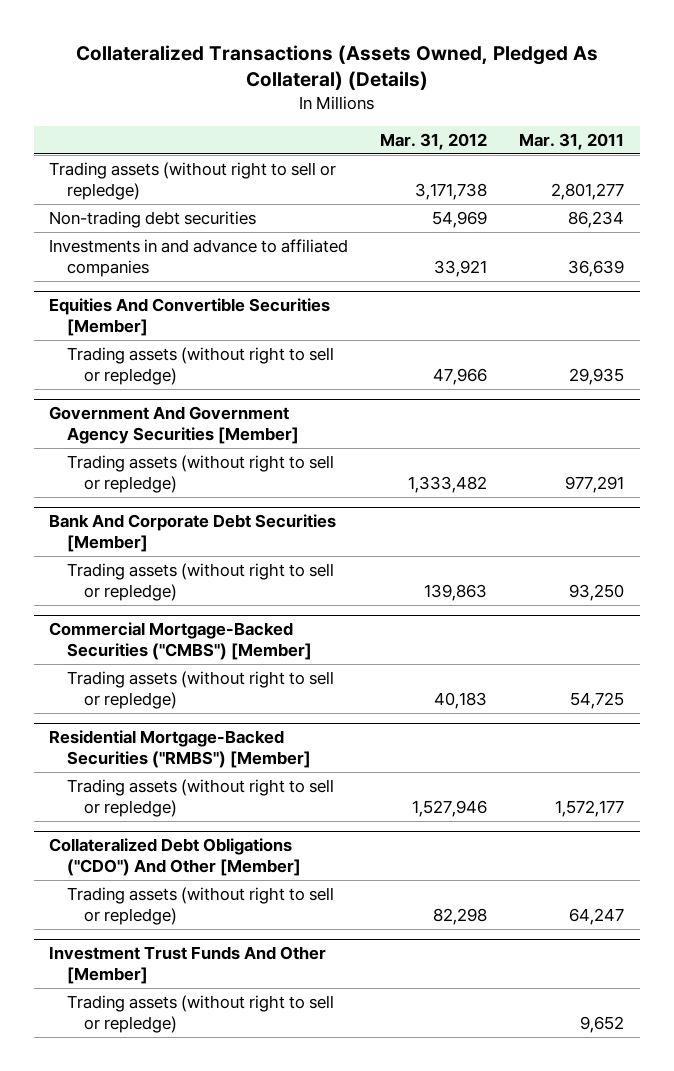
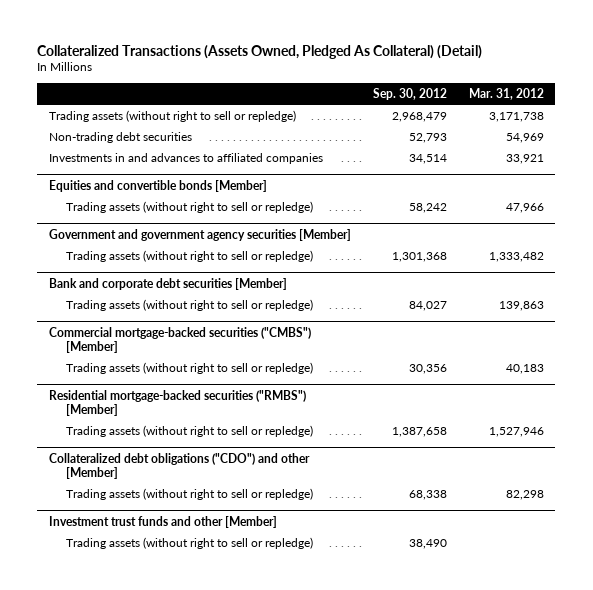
- Collateralized Transactions (Assets Owned, Pledged As Collateral) (Details)
+ Collateralized Transactions (Assets Owned, Pledged As Collateral) (Detail)
- | Mar. 31, 2012 | Mar. 31, 2011
+ | Sep. 30, 2012 | Mar. 31, 2012
- Investments in and advance to affiliated companies | 33,921 | 36,639
- Equities And Convertible Securities [Member]
+ Investments in and advances to affiliated companies | 34,514 | 33,921
+ Equities and convertible bonds [Member]
- Government And Government Agency Securities [Member]
+ Government and government agency securities [Member]
- Bank And Corporate Debt Securities [Member]
+ Bank and corporate debt securities [Member]
- Commercial Mortgage-Backed Securities ("CMBS") [Member]
+ Commercial mortgage-backed securities ("CMBS") [Member]
- Residential Mortgage-Backed Securities ("RMBS") [Member]
+ Residential mortgage-backed securities ("RMBS") [Member]
- Collateralized Debt Obligations ("CDO") And Other [Member]
+ Collateralized debt obligations ("CDO") and other [Member]
- Investment Trust Funds And Other [Member]
+ Investment trust funds and other [Member]

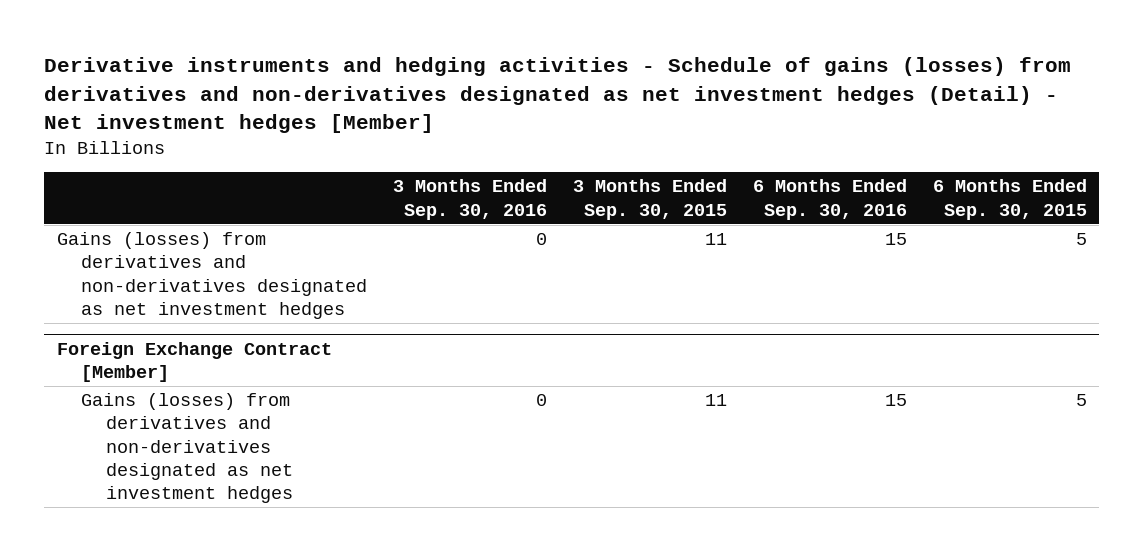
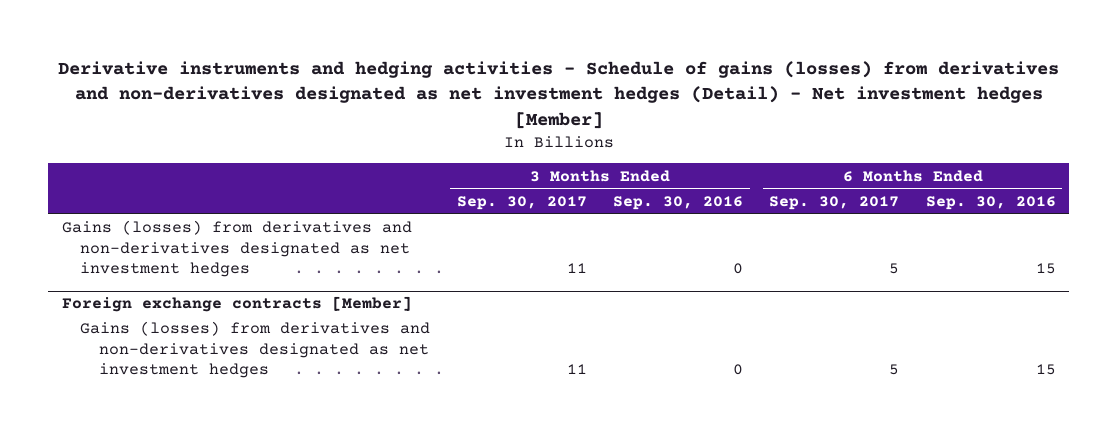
- | 3 Months Ended Sep. 30, 2016 | 3 Months Ended Sep. 30, 2015 | 6 Months Ended Sep. 30, 2016 | 6 Months Ended Sep. 30, 2015
+ | 3 Months Ended Sep. 30, 2017 | 3 Months Ended Sep. 30, 2016 | 6 Months Ended Sep. 30, 2017 | 6 Months Ended Sep. 30, 2016
- Foreign Exchange Contract [Member]
+ Foreign exchange contracts [Member]

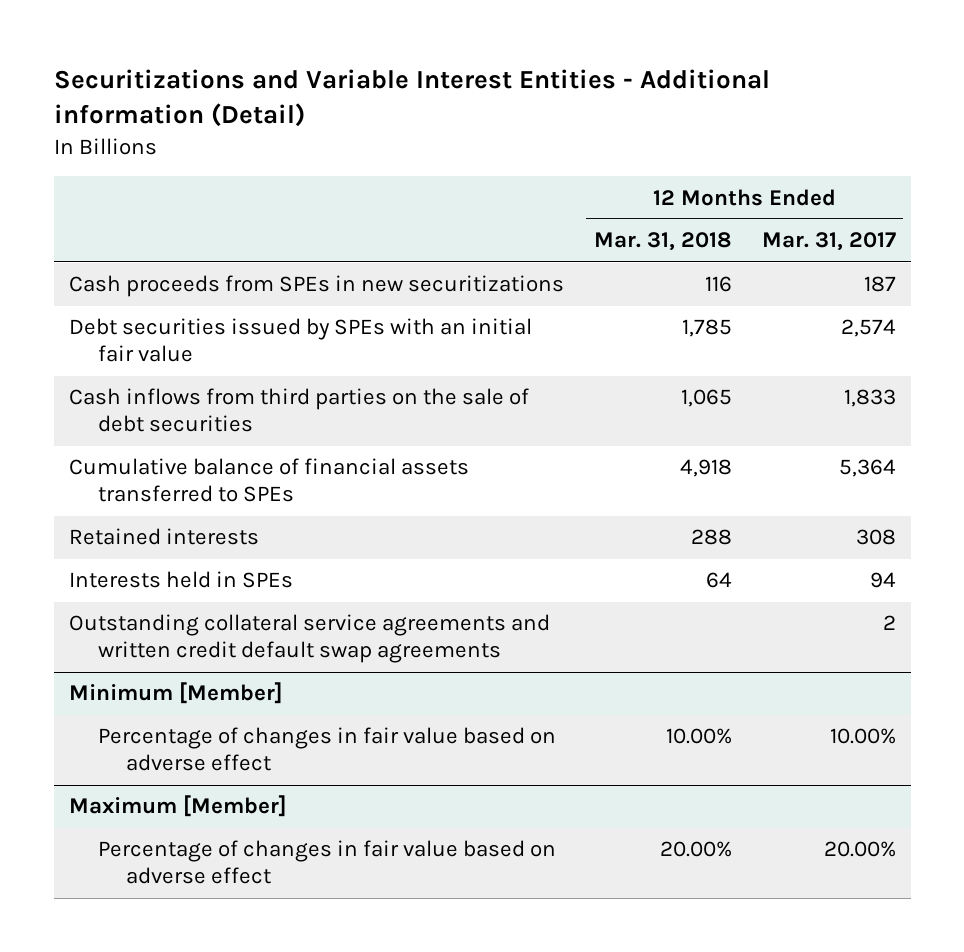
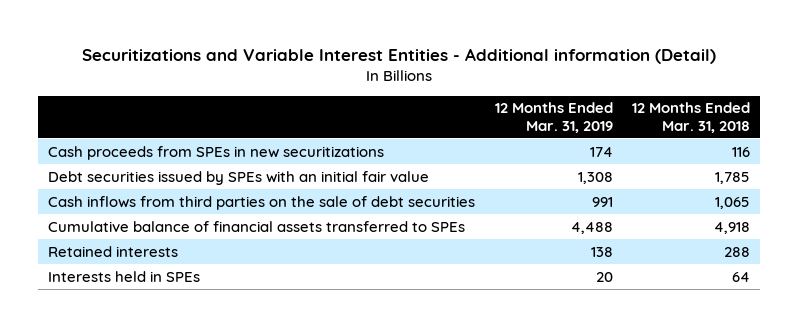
- | 12 Months Ended Mar. 31, 2018 | 12 Months Ended Mar. 31, 2017
+ | 12 Months Ended Mar. 31, 2019 | 12 Months Ended Mar. 31, 2018
- Outstanding collateral service agreements and written credit default swap agreements | | 2
- Minimum [Member]
- Percentage of changes in fair value based on adverse effect | 10.00% | 10.00%
- Maximum [Member]
- Percentage of changes in fair value based on adverse effect | 20.00% | 20.00%

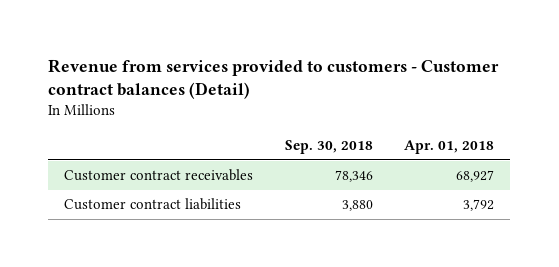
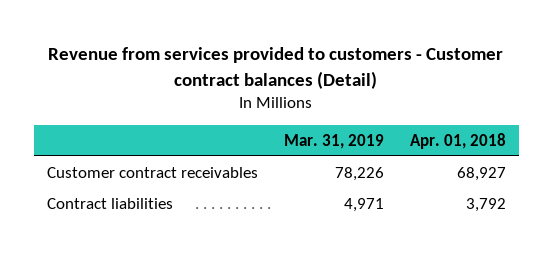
- | Sep. 30, 2018 | Apr. 01, 2018
+ | Mar. 31, 2019 | Apr. 01, 2018
- Customer contract liabilities | 3,880 | 3,792
+ Contract liabilities | 4,971 | 3,792

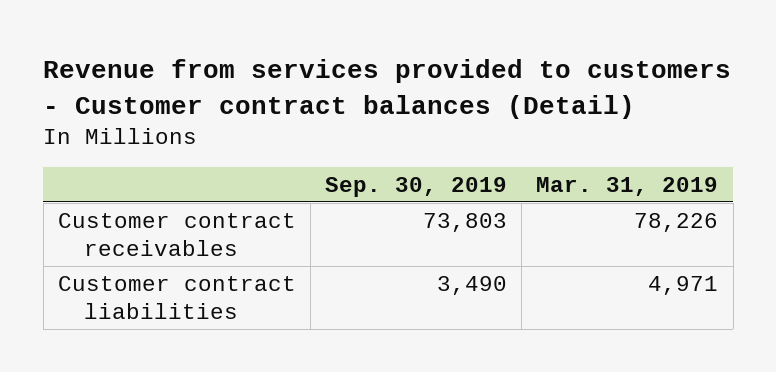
- | Mar. 31, 2019 | Apr. 01, 2018
+ | Sep. 30, 2019 | Mar. 31, 2019
- Contract liabilities | 4,971 | 3,792
+ Customer contract liabilities | 3,490 | 4,971

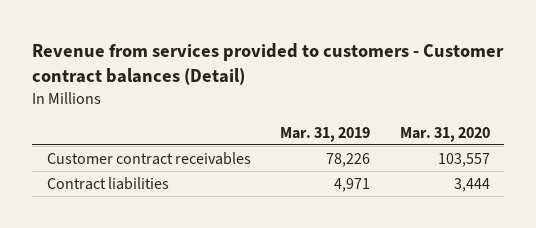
- | Sep. 30, 2019 | Mar. 31, 2019
+ | Mar. 31, 2019 | Mar. 31, 2020
- Customer contract liabilities | 3,490 | 4,971
+ Contract liabilities | 4,971 | 3,444

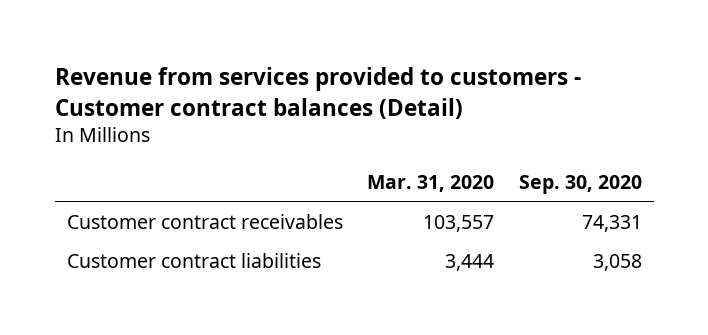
- | Mar. 31, 2019 | Mar. 31, 2020
+ | Mar. 31, 2020 | Sep. 30, 2020
- Contract liabilities | 4,971 | 3,444
+ Customer contract liabilities | 3,444 | 3,058

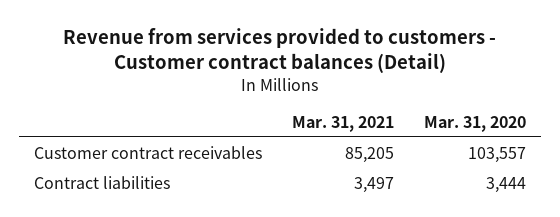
- | Mar. 31, 2020 | Sep. 30, 2020
+ | Mar. 31, 2021 | Mar. 31, 2020
- Customer contract liabilities | 3,444 | 3,058
+ Contract liabilities | 3,497 | 3,444

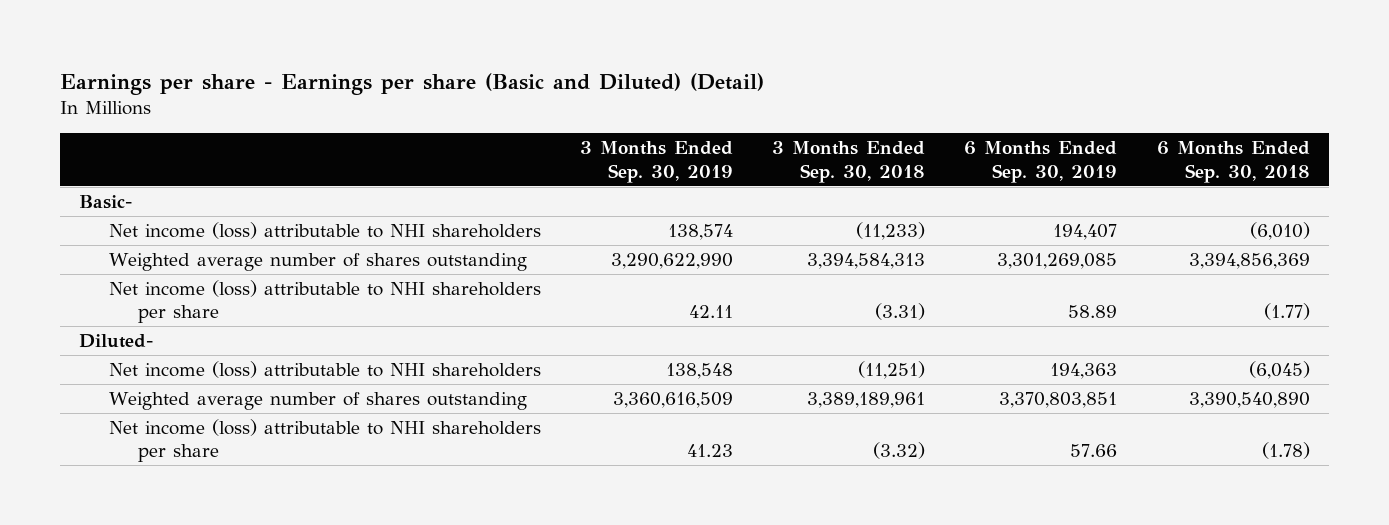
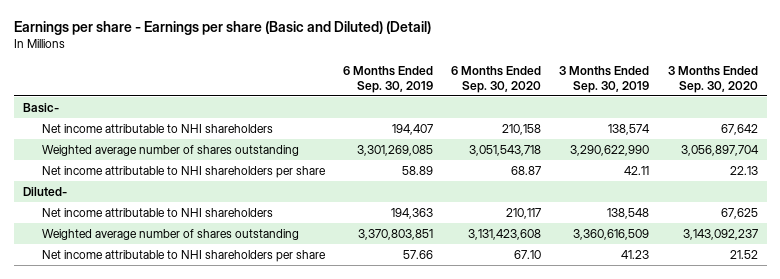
- | 3 Months Ended Sep. 30, 2019 | 3 Months Ended Sep. 30, 2018 | 6 Months Ended Sep. 30, 2019 | 6 Months Ended Sep. 30, 2018
+ | 6 Months Ended Sep. 30, 2019 | 6 Months Ended Sep. 30, 2020 | 3 Months Ended Sep. 30, 2019 | 3 Months Ended Sep. 30, 2020
- Net income (loss) attributable to NHI shareholders | 138,574 | (11,233) | 194,407 | (6,010)
+ Net income attributable to NHI shareholders | 194,407 | 210,158 | 138,574 | 67,642
- Net income (loss) attributable to NHI shareholders per share | 42.11 | (3.31) | 58.89 | (1.77)
+ Net income attributable to NHI shareholders per share | 58.89 | 68.87 | 42.11 | 22.13
- Net income (loss) attributable to NHI shareholders | 138,548 | (11,251) | 194,363 | (6,045)
+ Net income attributable to NHI shareholders | 194,363 | 210,117 | 138,548 | 67,625
- Net income (loss) attributable to NHI shareholders per share | 41.23 | (3.32) | 57.66 | (1.78)
+ Net income attributable to NHI shareholders per share | 57.66 | 67.10 | 41.23 | 21.52

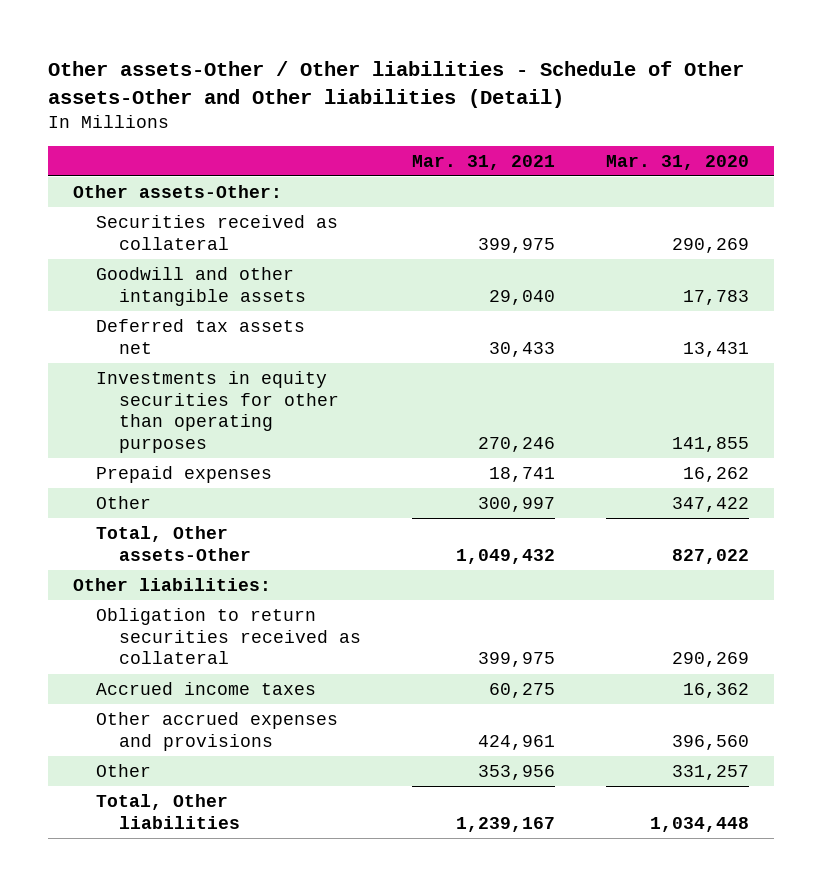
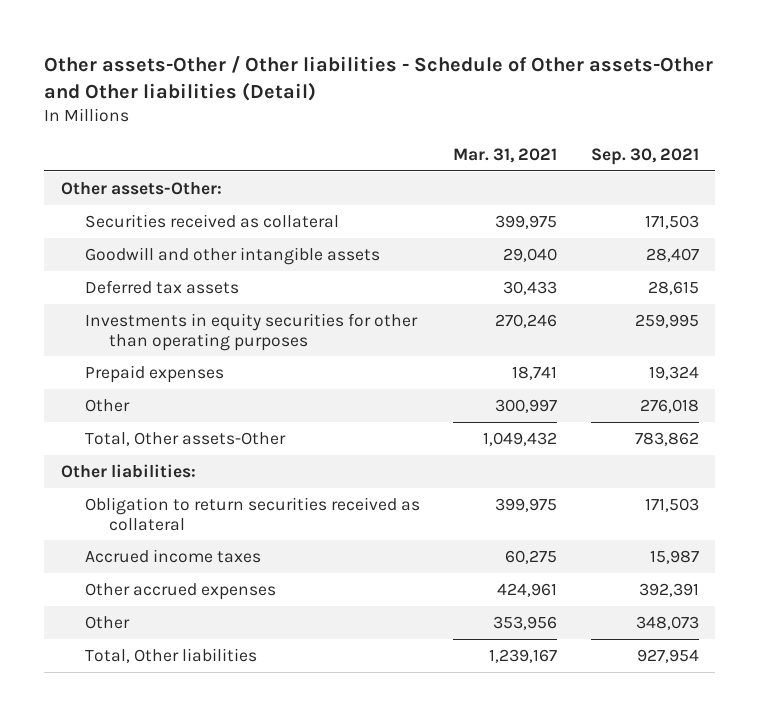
- | Mar. 31, 2021 | Mar. 31, 2020
+ | Mar. 31, 2021 | Sep. 30, 2021
- Deferred tax assets net | 30,433 | 13,431
+ Deferred tax assets | 30,433 | 28,615
- Other accrued expenses and provisions | 424,961 | 396,560
+ Other accrued expenses | 424,961 | 392,391

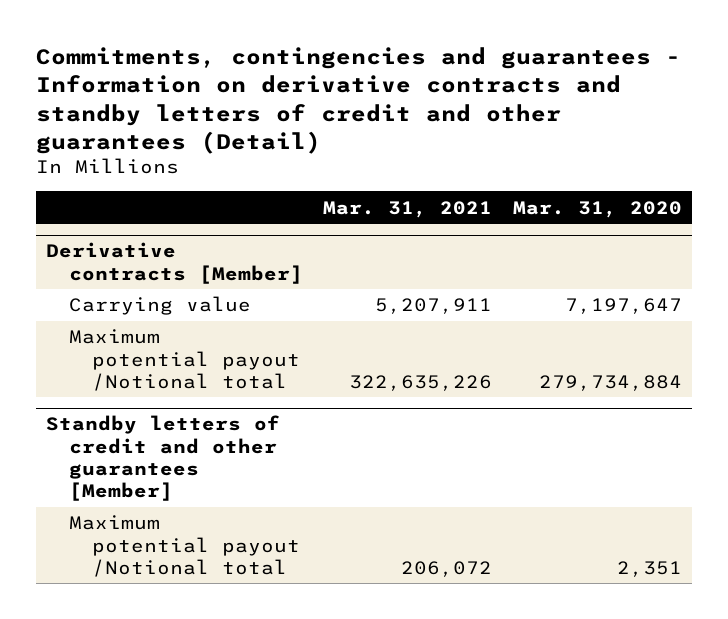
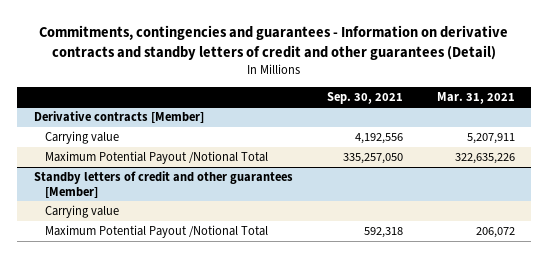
- | Mar. 31, 2021 | Mar. 31, 2020
+ | Sep. 30, 2021 | Mar. 31, 2021
@ Derivative contracts [Member]
- Maximum potential payout /Notional total | 322,635,226 | 279,734,884
+ Maximum Potential Payout /Notional Total | 335,257,050 | 322,635,226
@ Standby letters of credit and other guarantees [Member]
- Maximum potential payout /Notional total | 206,072 | 2,351
+ Carrying value
+ Maximum Potential Payout /Notional Total | 592,318 | 206,072

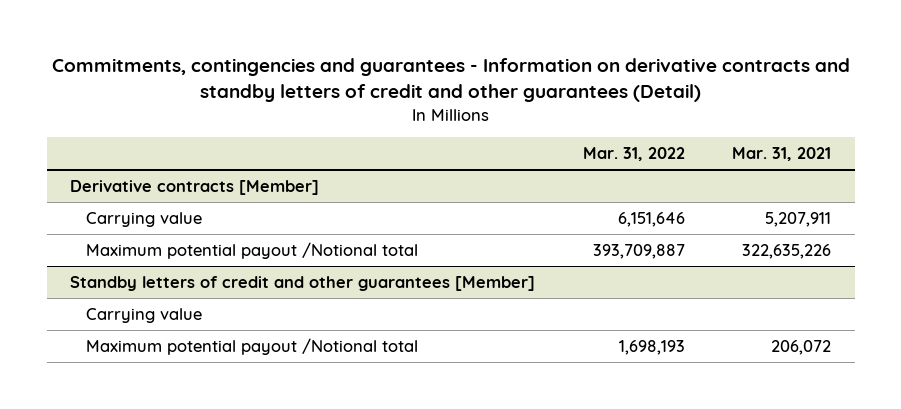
- | Sep. 30, 2021 | Mar. 31, 2021
+ | Mar. 31, 2022 | Mar. 31, 2021
@ Derivative contracts [Member]
- Maximum Potential Payout /Notional Total | 335,257,050 | 322,635,226
+ Maximum potential payout /Notional total | 393,709,887 | 322,635,226
@ Standby letters of credit and other guarantees [Member]
- Maximum Potential Payout /Notional Total | 592,318 | 206,072
+ Maximum potential payout /Notional total | 1,698,193 | 206,072

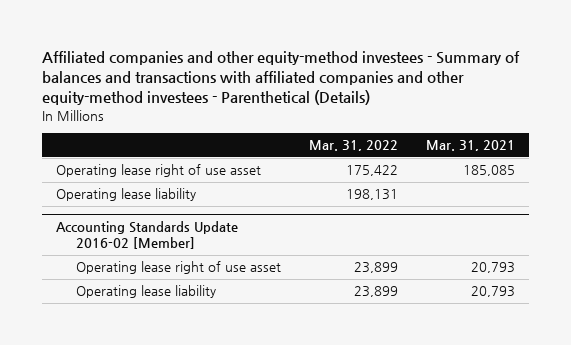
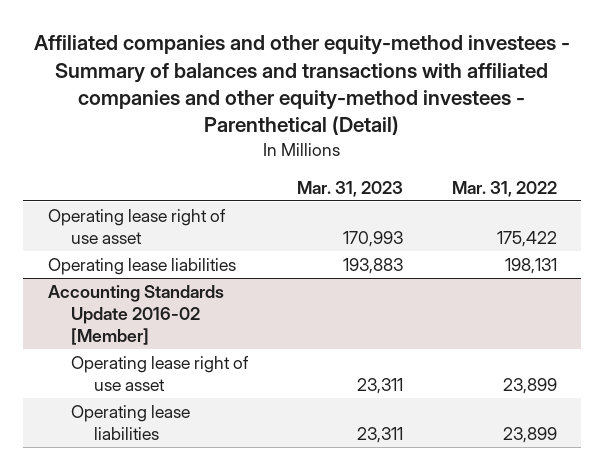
- Affiliated companies and other equity-method investees - Summary of balances and transactions with affiliated companies and other equity-method investees - Parenthetical (Details)
+ Affiliated companies and other equity-method investees - Summary of balances and transactions with affiliated companies and other equity-method investees - Parenthetical (Detail)
- | Mar. 31, 2022 | Mar. 31, 2021
+ | Mar. 31, 2023 | Mar. 31, 2022
- Operating lease liability | 198,131 |
+ Operating lease liabilities | 193,883 | 198,131
@ Accounting Standards Update 2016-02 [Member]
- Operating lease liability | 23,899 | 20,793
+ Operating lease liabilities | 23,311 | 23,899

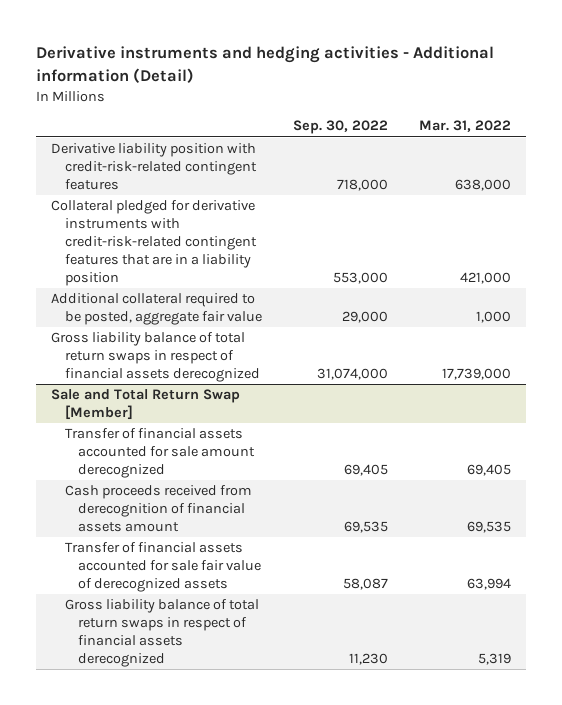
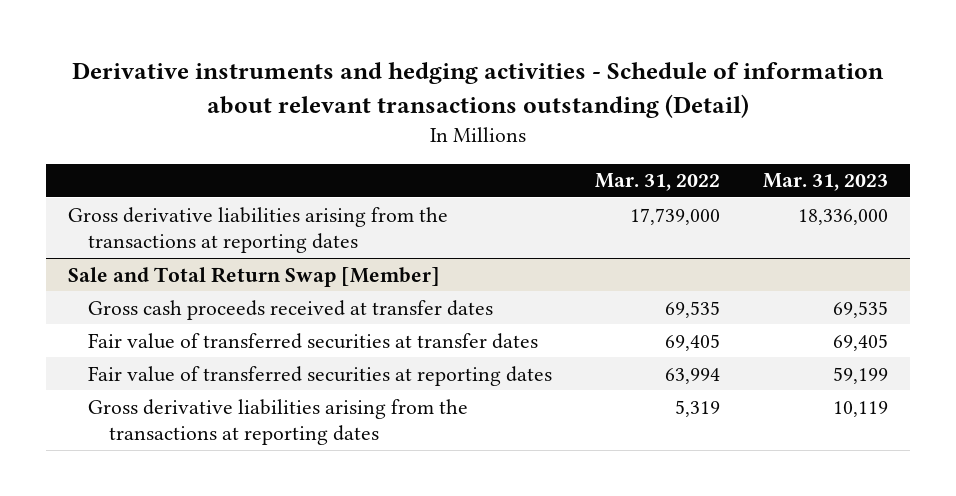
- Derivative instruments and hedging activities - Additional information (Detail)
+ Derivative instruments and hedging activities - Schedule of information about relevant transactions outstanding (Detail)
- | Sep. 30, 2022 | Mar. 31, 2022
+ | Mar. 31, 2022 | Mar. 31, 2023
- Derivative liability position with credit-risk-related contingent features | 718,000 | 638,000
- Collateral pledged for derivative instruments with credit-risk-related contingent features that are in a liability position | 553,000 | 421,000
- Additional collateral required to be posted, aggregate fair value | 29,000 | 1,000
- Gross liability balance of total return swaps in respect of financial assets derecognized | 31,074,000 | 17,739,000
+ Gross derivative liabilities arising from the transactions at reporting dates | 17,739,000 | 18,336,000
@ Sale and Total Return Swap [Member]
- Transfer of financial assets accounted for sale amount derecognized | 69,405 | 69,405
- Cash proceeds received from derecognition of financial assets amount | 69,535 | 69,535
- Transfer of financial assets accounted for sale fair value of derecognized assets | 58,087 | 63,994
- Gross liability balance of total return swaps in respect of financial assets derecognized | 11,230 | 5,319
+ Gross cash proceeds received at transfer dates | 69,535 | 69,535
+ Fair value of transferred securities at transfer dates | 69,405 | 69,405
+ Fair value of transferred securities at reporting dates | 63,994 | 59,199
+ Gross derivative liabilities arising from the transactions at reporting dates | 5,319 | 10,119

